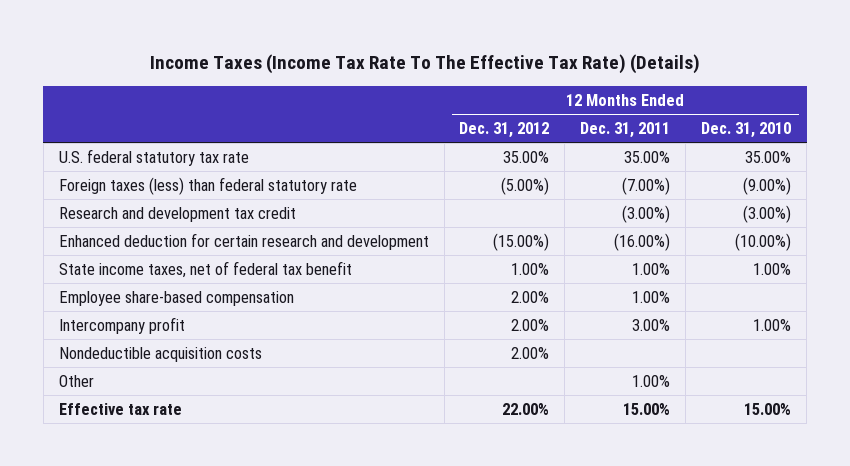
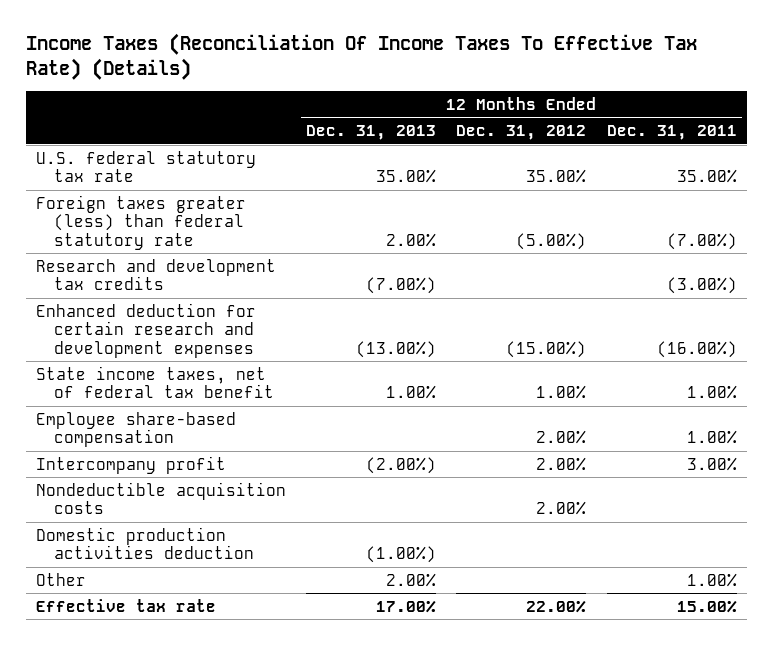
- Income Taxes (Income Tax Rate To The Effective Tax Rate) (Details)
+ Income Taxes (Reconciliation Of Income Taxes To Effective Tax Rate) (Details)
- | 12 Months Ended Dec. 31, 2012 | 12 Months Ended Dec. 31, 2011 | 12 Months Ended Dec. 31, 2010
+ | 12 Months Ended Dec. 31, 2013 | 12 Months Ended Dec. 31, 2012 | 12 Months Ended Dec. 31, 2011
- Foreign taxes (less) than federal statutory rate | (5.00%) | (7.00%) | (9.00%)
- Research and development tax credit | | (3.00%) | (3.00%)
- Enhanced deduction for certain research and development | (15.00%) | (16.00%) | (10.00%)
+ Foreign taxes greater (less) than federal statutory rate | 2.00% | (5.00%) | (7.00%)
+ Research and development tax credits | (7.00%) | | (3.00%)
+ Enhanced deduction for certain research and development expenses | (13.00%) | (15.00%) | (16.00%)
+ Domestic production activities deduction | (1.00%) | |

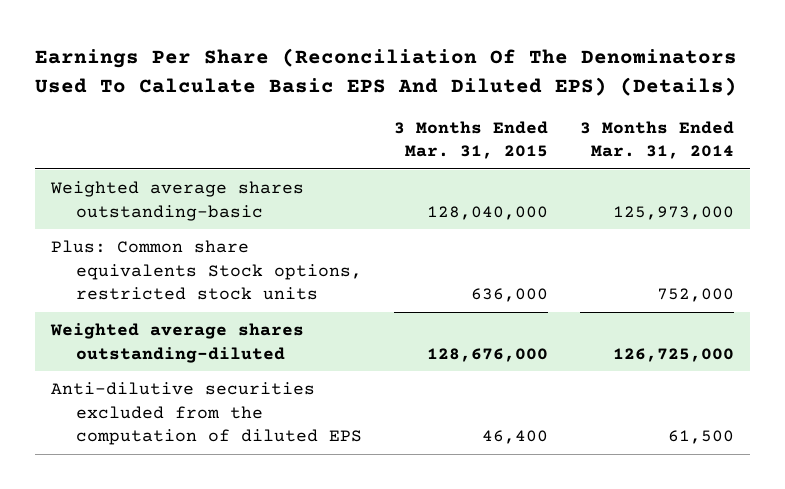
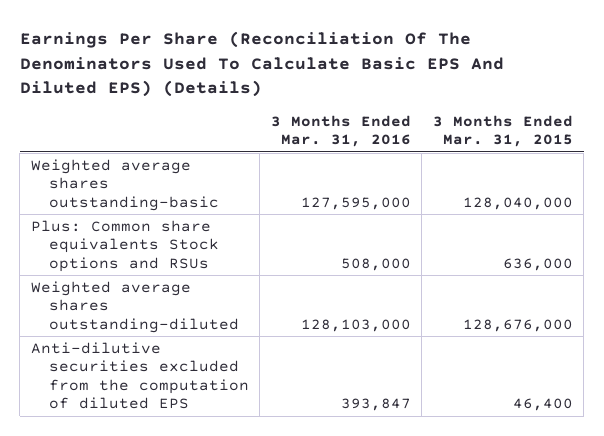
- | 3 Months Ended Mar. 31, 2015 | 3 Months Ended Mar. 31, 2014
+ | 3 Months Ended Mar. 31, 2016 | 3 Months Ended Mar. 31, 2015
- Plus: Common share equivalents Stock options, restricted stock units | 636,000 | 752,000
+ Plus: Common share equivalents Stock options and RSUs | 508,000 | 636,000

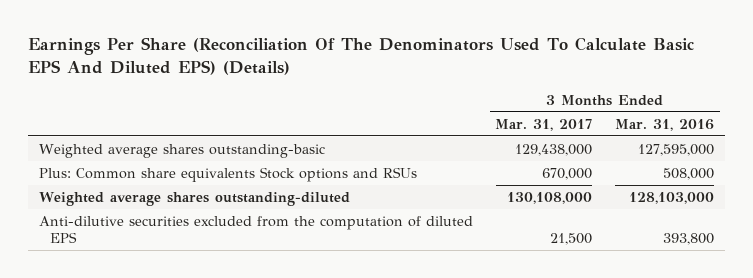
- | 3 Months Ended Mar. 31, 2016 | 3 Months Ended Mar. 31, 2015
+ | 3 Months Ended Mar. 31, 2017 | 3 Months Ended Mar. 31, 2016
- Anti-dilutive securities excluded from the computation of diluted EPS | 393,847 | 46,400
+ Anti-dilutive securities excluded from the computation of diluted EPS | 21,500 | 393,800

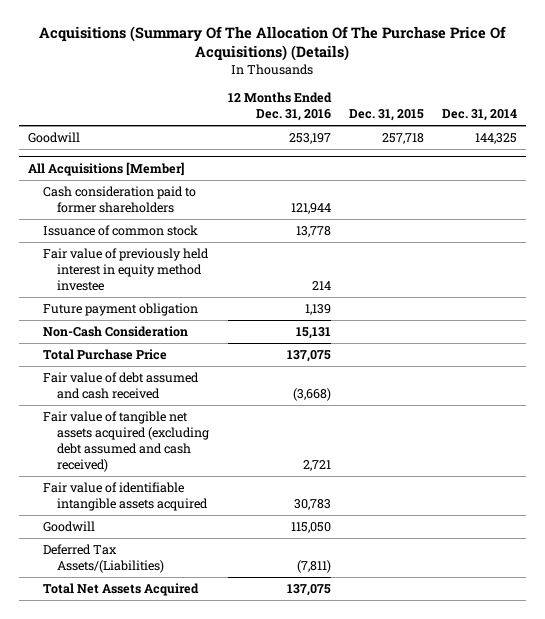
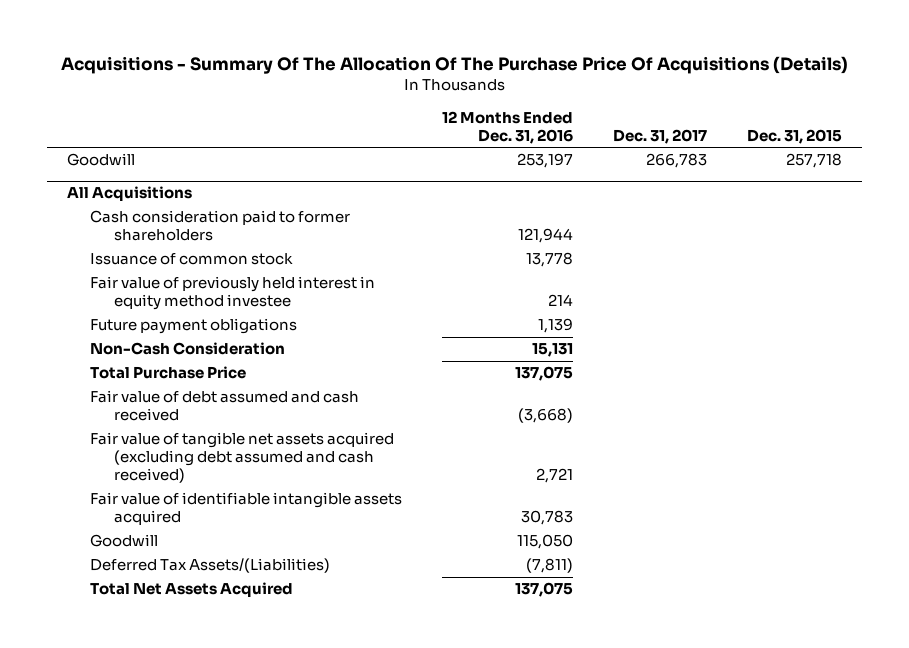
- Acquisitions (Summary Of The Allocation Of The Purchase Price Of Acquisitions) (Details)
+ Acquisitions - Summary Of The Allocation Of The Purchase Price Of Acquisitions (Details)
- | 12 Months Ended Dec. 31, 2016 | Dec. 31, 2015 | Dec. 31, 2014
+ | 12 Months Ended Dec. 31, 2016 | Dec. 31, 2017 | Dec. 31, 2015
- All Acquisitions [Member]
+ All Acquisitions
- Future payment obligation | 1,139 | |
+ Future payment obligations | 1,139 | |

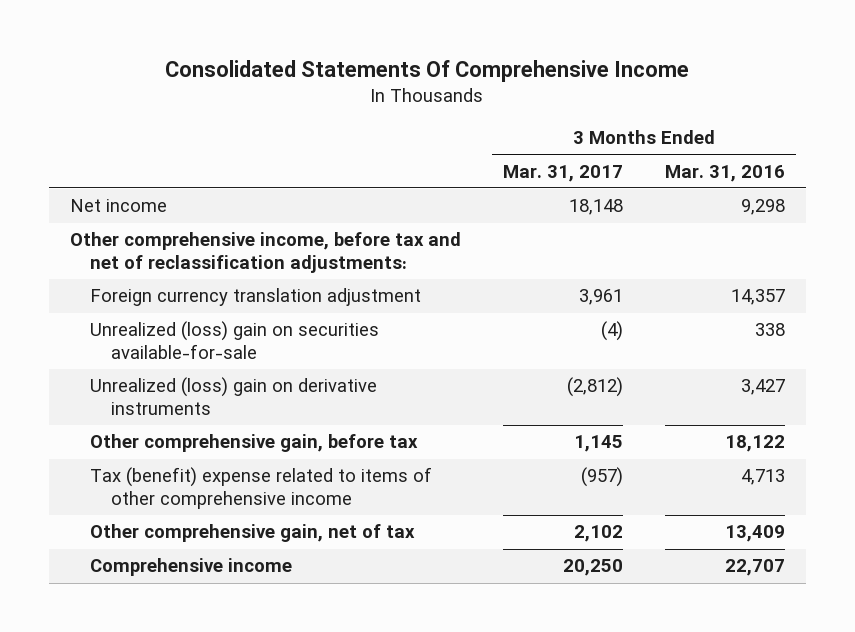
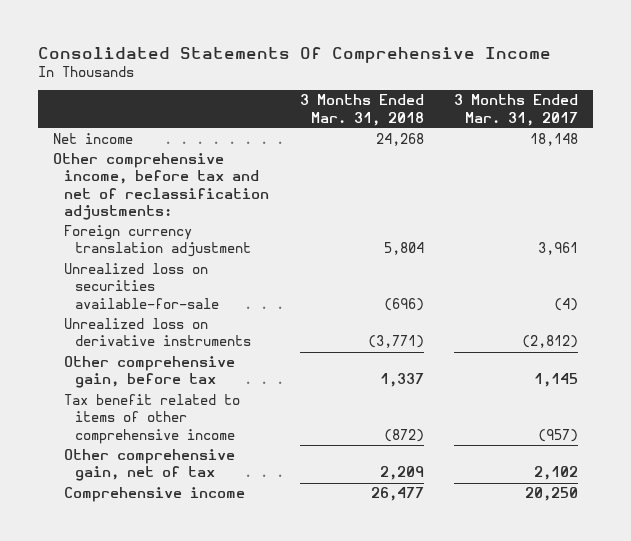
- | 3 Months Ended Mar. 31, 2017 | 3 Months Ended Mar. 31, 2016
+ | 3 Months Ended Mar. 31, 2018 | 3 Months Ended Mar. 31, 2017
- Unrealized (loss) gain on securities available-for-sale | (4) | 338
- Unrealized (loss) gain on derivative instruments | (2,812) | 3,427
+ Unrealized loss on securities available-for-sale | (696) | (4)
+ Unrealized loss on derivative instruments | (3,771) | (2,812)
- Tax (benefit) expense related to items of other comprehensive income | (957) | 4,713
+ Tax benefit related to items of other comprehensive income | (872) | (957)

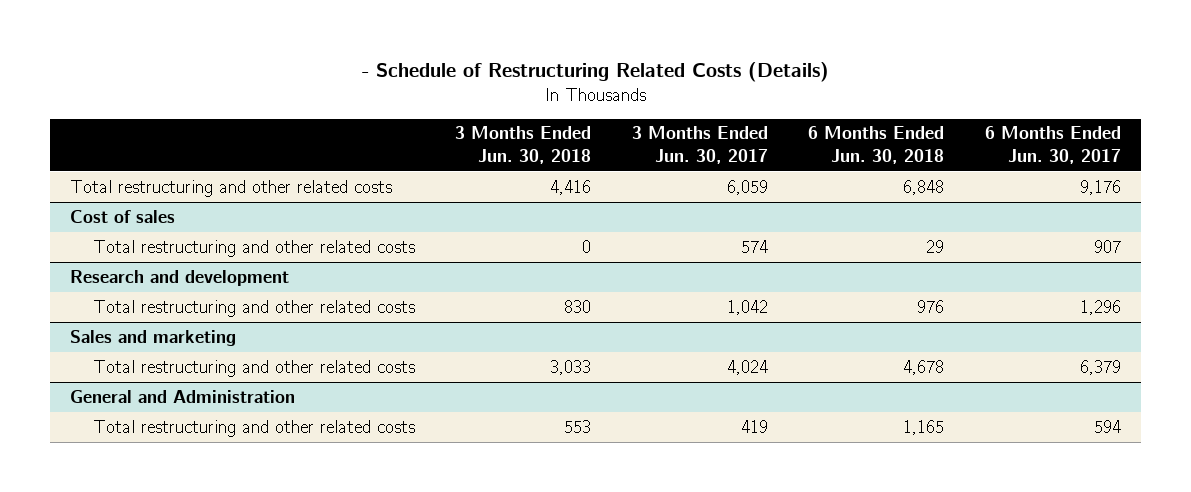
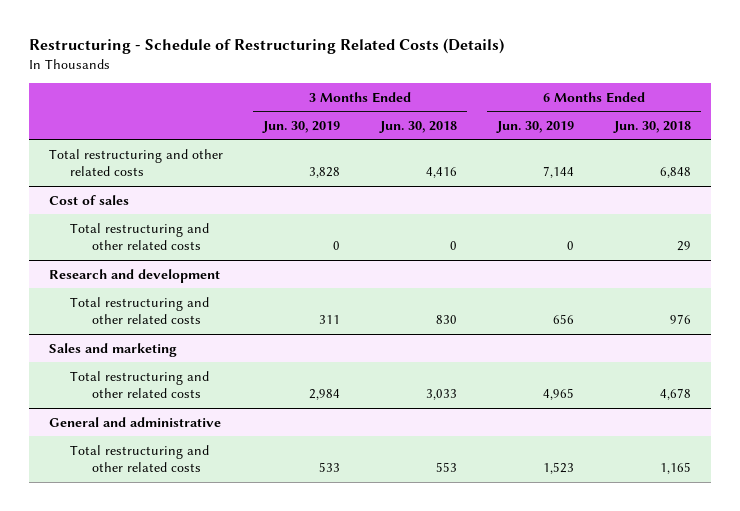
- - Schedule of Restructuring Related Costs (Details)
+ Restructuring - Schedule of Restructuring Related Costs (Details)
- | 3 Months Ended Jun. 30, 2018 | 3 Months Ended Jun. 30, 2017 | 6 Months Ended Jun. 30, 2018 | 6 Months Ended Jun. 30, 2017
+ | 3 Months Ended Jun. 30, 2019 | 3 Months Ended Jun. 30, 2018 | 6 Months Ended Jun. 30, 2019 | 6 Months Ended Jun. 30, 2018
- General and Administration
+ General and administrative

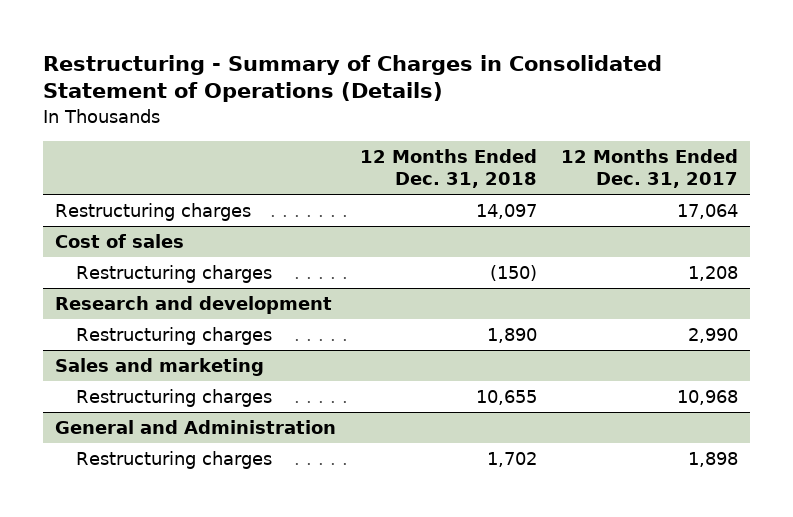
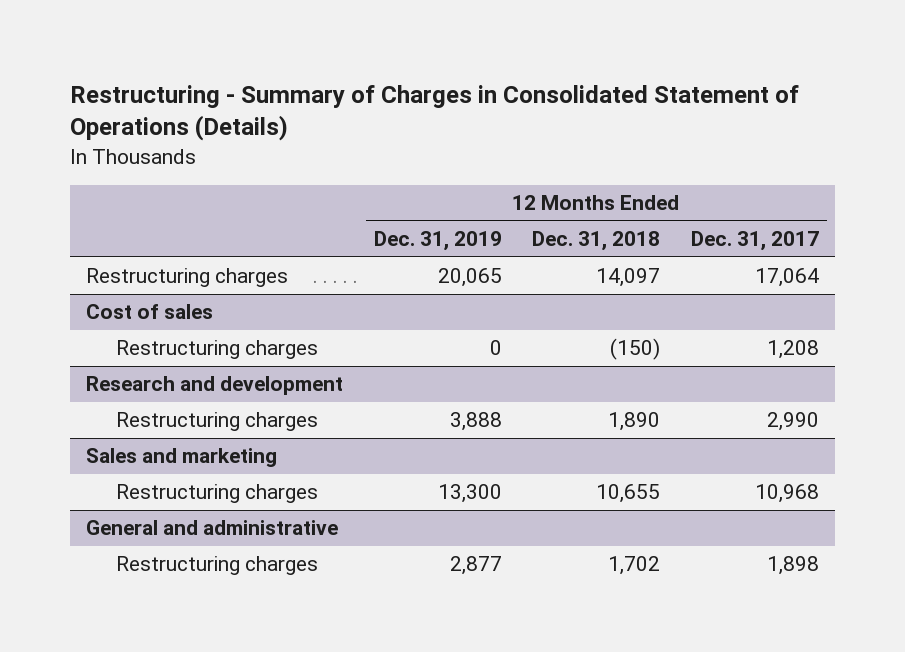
- | 12 Months Ended Dec. 31, 2018 | 12 Months Ended Dec. 31, 2017
+ | 12 Months Ended Dec. 31, 2019 | 12 Months Ended Dec. 31, 2018 | 12 Months Ended Dec. 31, 2017
- General and Administration
+ General and administrative

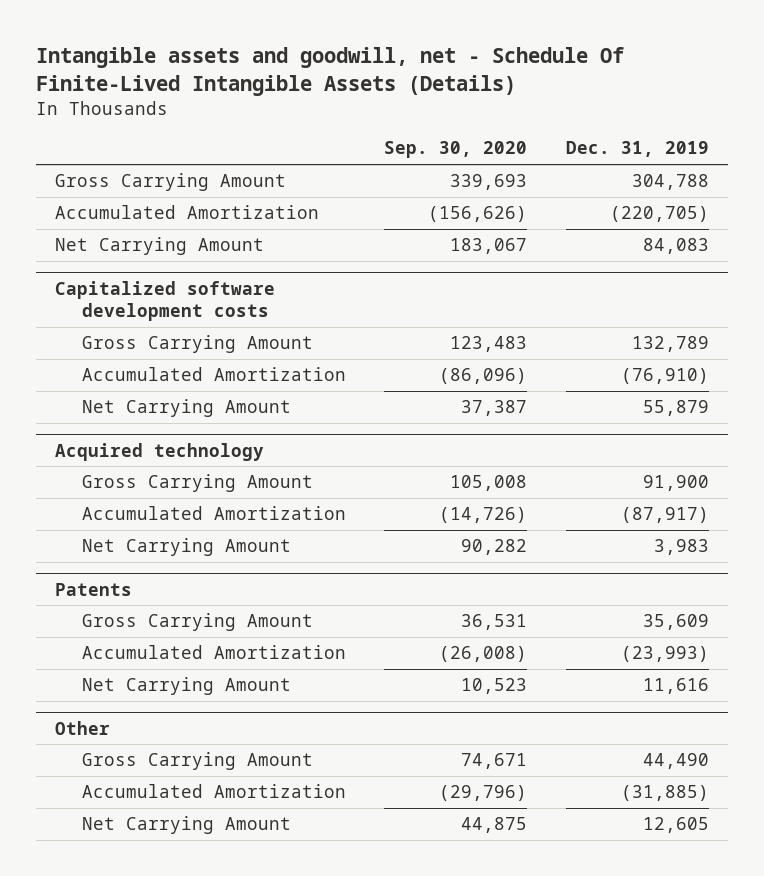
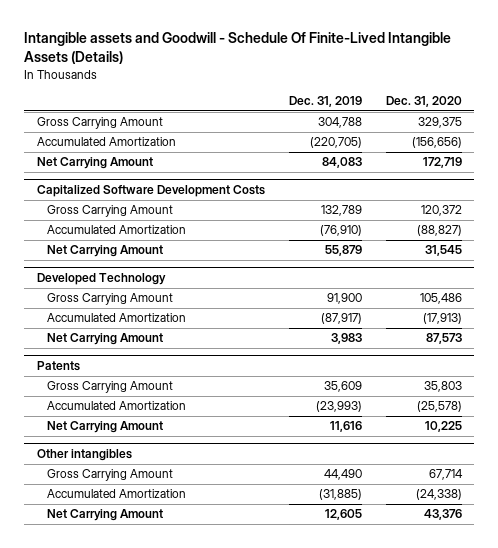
- Intangible assets and goodwill, net - Schedule Of Finite-Lived Intangible Assets (Details)
+ Intangible assets and Goodwill - Schedule Of Finite-Lived Intangible Assets (Details)
- | Sep. 30, 2020 | Dec. 31, 2019
+ | Dec. 31, 2019 | Dec. 31, 2020
- Capitalized software development costs
+ Capitalized Software Development Costs
- Acquired technology
+ Developed Technology
- Other
+ Other intangibles

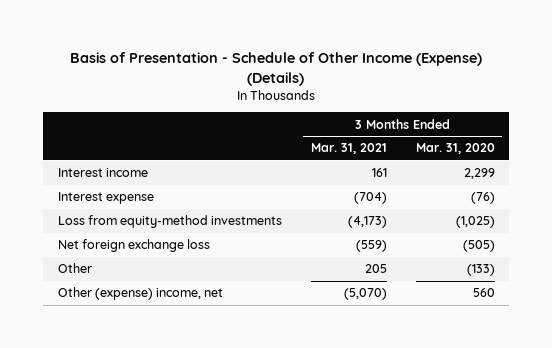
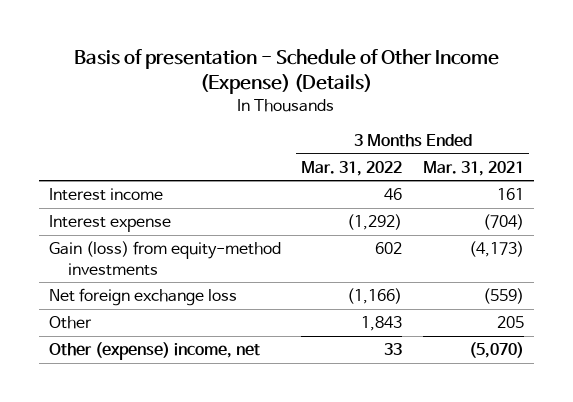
- Basis of Presentation - Schedule of Other Income (Expense) (Details)
+ Basis of presentation - Schedule of Other Income (Expense) (Details)
- | 3 Months Ended Mar. 31, 2021 | 3 Months Ended Mar. 31, 2020
+ | 3 Months Ended Mar. 31, 2022 | 3 Months Ended Mar. 31, 2021
- Loss from equity-method investments | (4,173) | (1,025)
+ Gain (loss) from equity-method investments | 602 | (4,173)

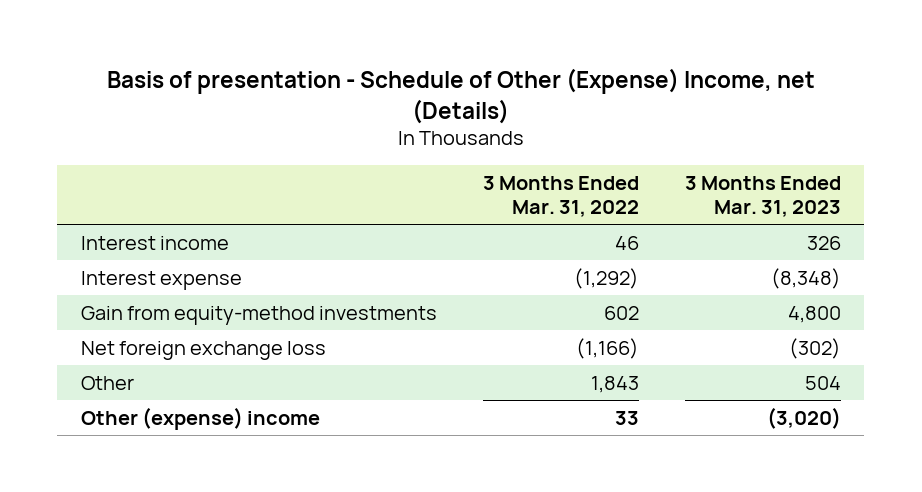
- Basis of presentation - Schedule of Other Income (Expense) (Details)
+ Basis of presentation - Schedule of Other (Expense) Income, net (Details)
- | 3 Months Ended Mar. 31, 2022 | 3 Months Ended Mar. 31, 2021
+ | 3 Months Ended Mar. 31, 2022 | 3 Months Ended Mar. 31, 2023
- Gain (loss) from equity-method investments | 602 | (4,173)
+ Gain from equity-method investments | 602 | 4,800
- Other (expense) income, net | 33 | (5,070)
+ Other (expense) income | 33 | (3,020)

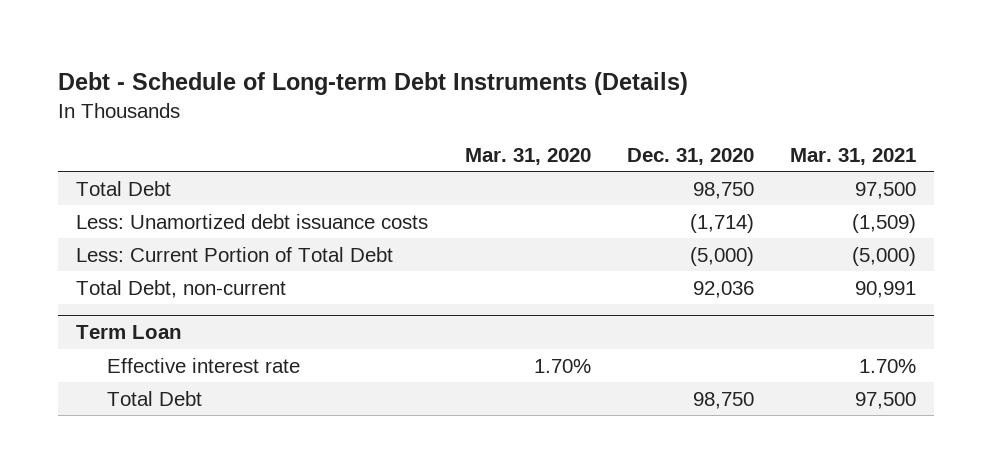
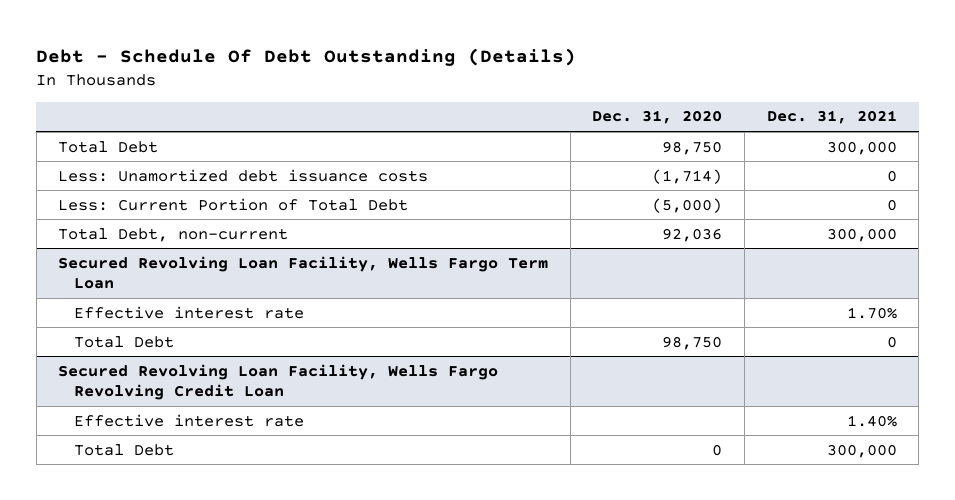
- Debt - Schedule of Long-term Debt Instruments (Details)
+ Debt - Schedule Of Debt Outstanding (Details)
- | Mar. 31, 2020 | Dec. 31, 2020 | Mar. 31, 2021
+ | Dec. 31, 2020 | Dec. 31, 2021
- Term Loan
+ Secured Revolving Loan Facility, Wells Fargo Term Loan
+ Secured Revolving Loan Facility, Wells Fargo Revolving Credit Loan
+ Effective interest rate | | 1.40%
+ Total Debt | 0 | 300,000

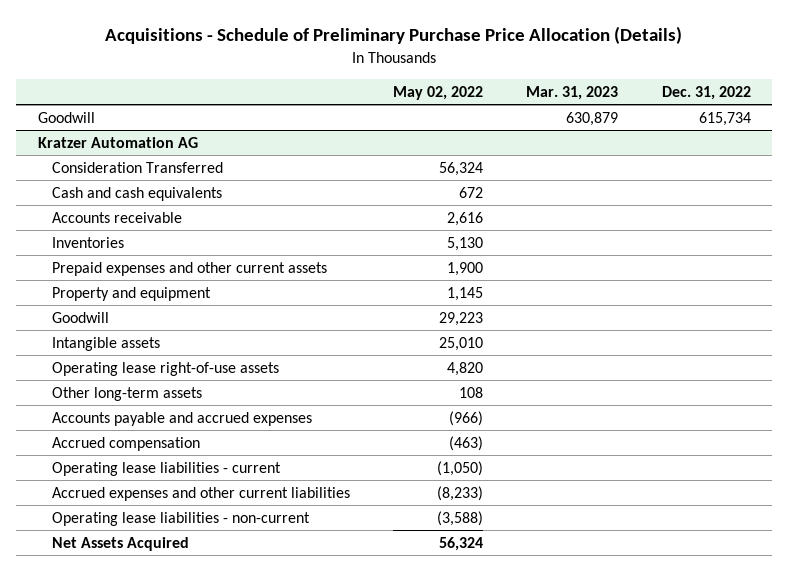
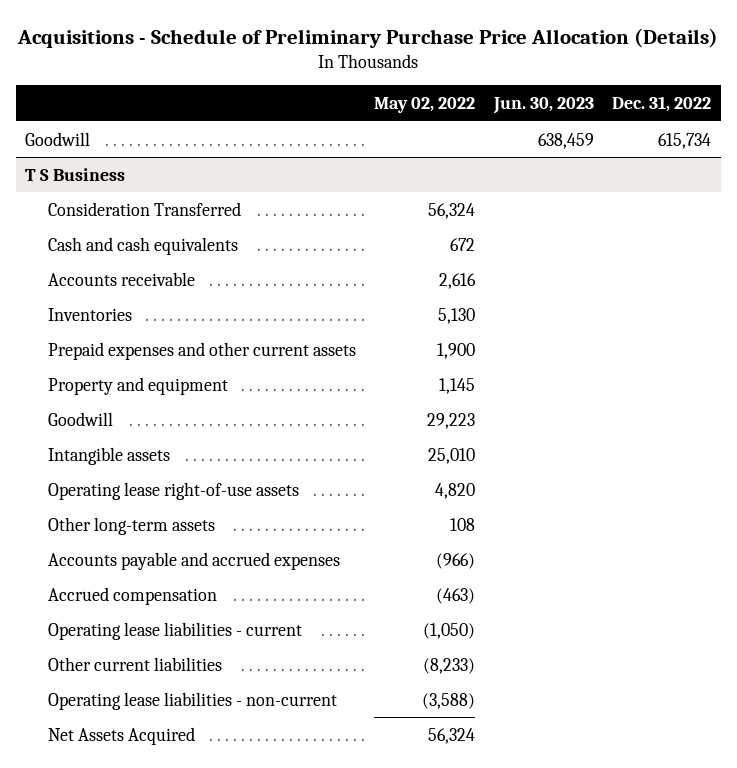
- | May 02, 2022 | Mar. 31, 2023 | Dec. 31, 2022
+ | May 02, 2022 | Jun. 30, 2023 | Dec. 31, 2022
- Kratzer Automation AG
+ T S Business
- Accrued expenses and other current liabilities | (8,233) | |
+ Other current liabilities | (8,233) | |

